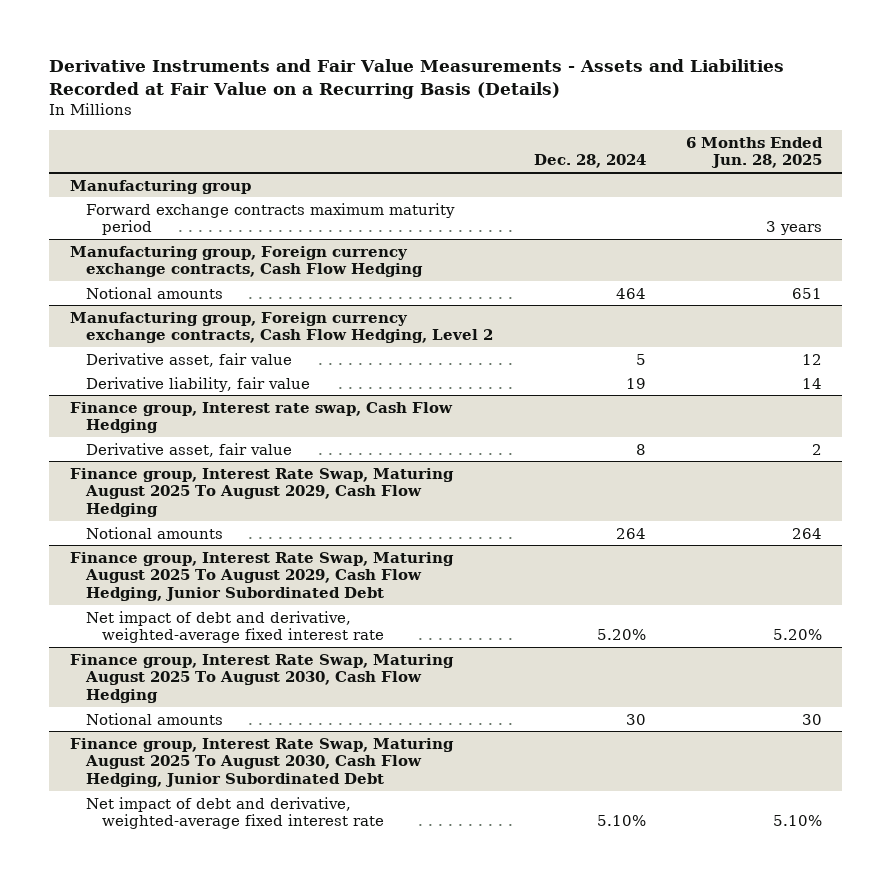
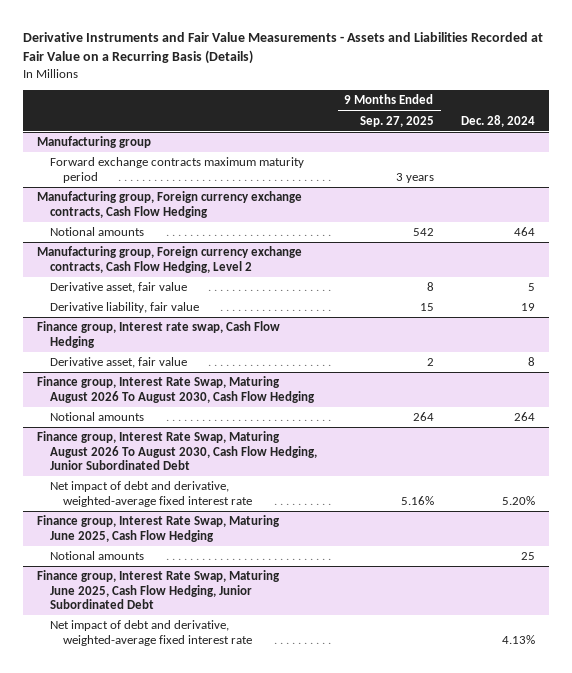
- | Dec. 28, 2024 | 6 Months Ended Jun. 28, 2025
+ | 9 Months Ended Sep. 27, 2025 | Dec. 28, 2024
- Finance group, Interest Rate Swap, Maturing August 2025 To August 2029, Cash Flow Hedging
+ Finance group, Interest Rate Swap, Maturing August 2026 To August 2030, Cash Flow Hedging
- Finance group, Interest Rate Swap, Maturing August 2025 To August 2029, Cash Flow Hedging, Junior Subordinated Debt
+ Finance group, Interest Rate Swap, Maturing August 2026 To August 2030, Cash Flow Hedging, Junior Subordinated Debt
- Finance group, Interest Rate Swap, Maturing August 2025 To August 2030, Cash Flow Hedging
- Notional amounts | 30 | 30
- Finance group, Interest Rate Swap, Maturing August 2025 To August 2030, Cash Flow Hedging, Junior Subordinated Debt
- Net impact of debt and derivative, weighted-average fixed interest rate | 5.10% | 5.10%
+ Finance group, Interest Rate Swap, Maturing June 2025, Cash Flow Hedging
+ Notional amounts | | 25
+ Finance group, Interest Rate Swap, Maturing June 2025, Cash Flow Hedging, Junior Subordinated Debt
+ Net impact of debt and derivative, weighted-average fixed interest rate | | 4.13%

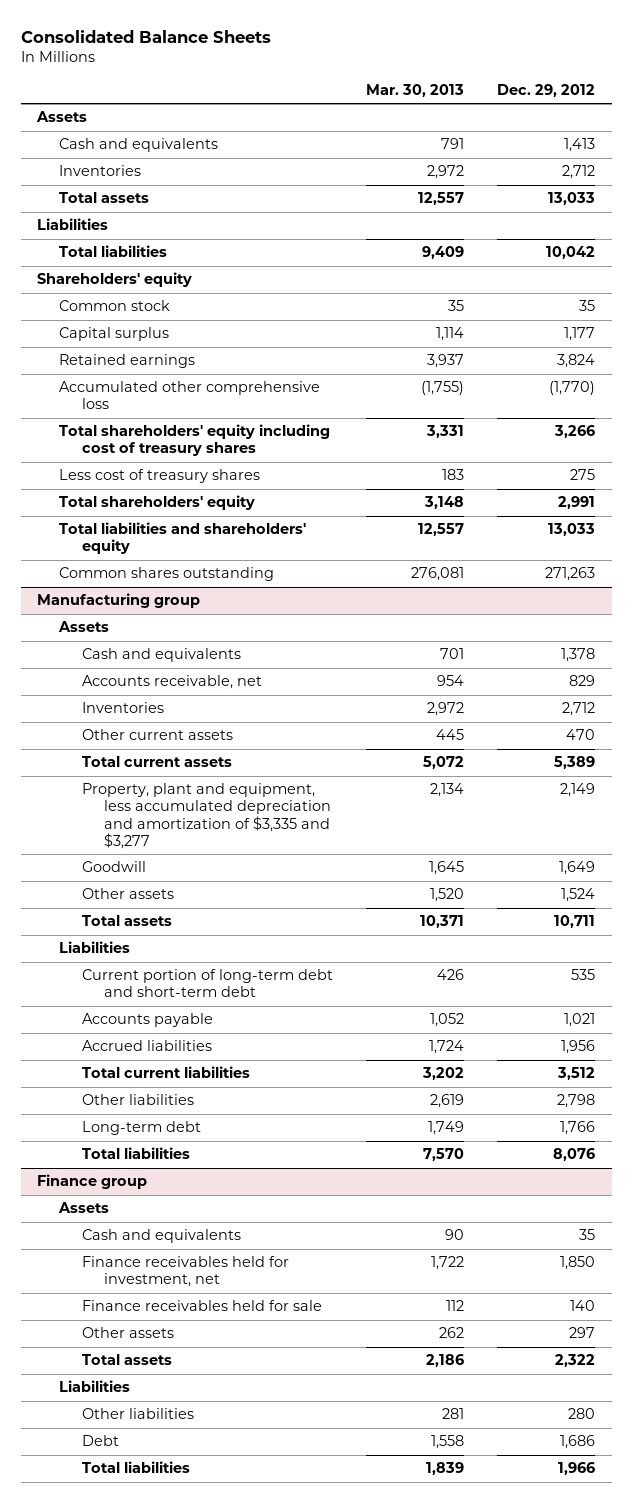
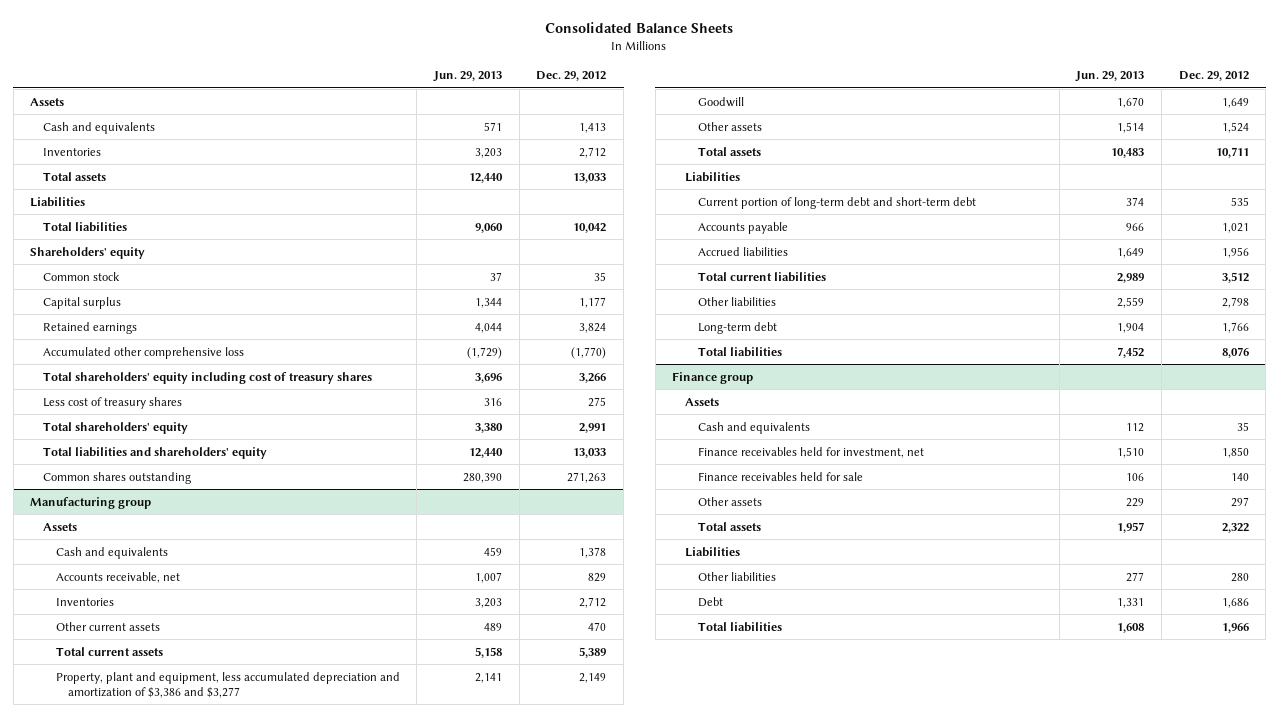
- | Mar. 30, 2013 | Dec. 29, 2012
+ | Jun. 29, 2013 | Dec. 29, 2012
@ Manufacturing group
- Property, plant and equipment, less accumulated depreciation and amortization of $3,335 and $3,277 | 2,134 | 2,149
+ Property, plant and equipment, less accumulated depreciation and amortization of $3,386 and $3,277 | 2,141 | 2,149

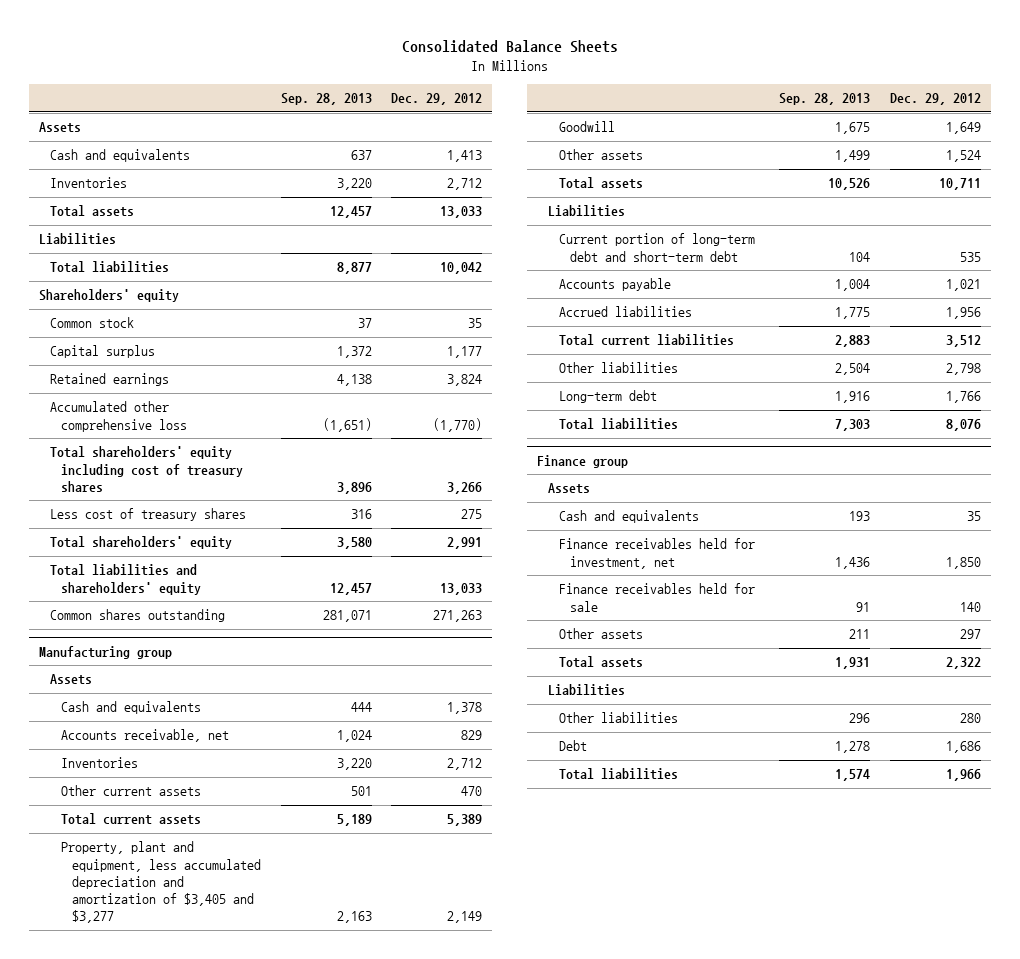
- | Jun. 29, 2013 | Dec. 29, 2012
+ | Sep. 28, 2013 | Dec. 29, 2012
@ Manufacturing group
- Property, plant and equipment, less accumulated depreciation and amortization of $3,386 and $3,277 | 2,141 | 2,149
+ Property, plant and equipment, less accumulated depreciation and amortization of $3,405 and $3,277 | 2,163 | 2,149

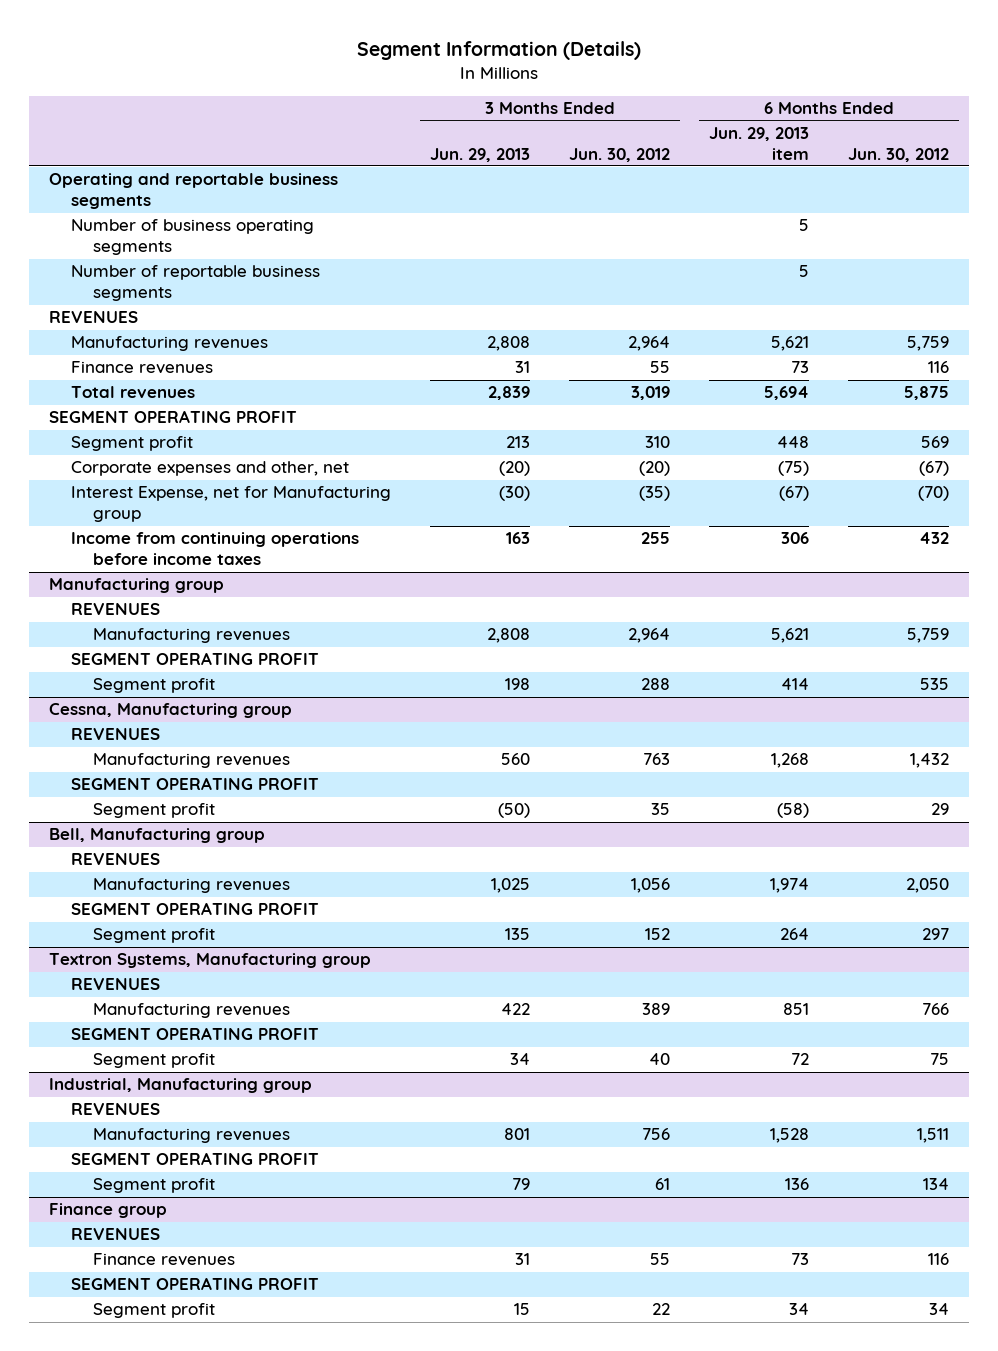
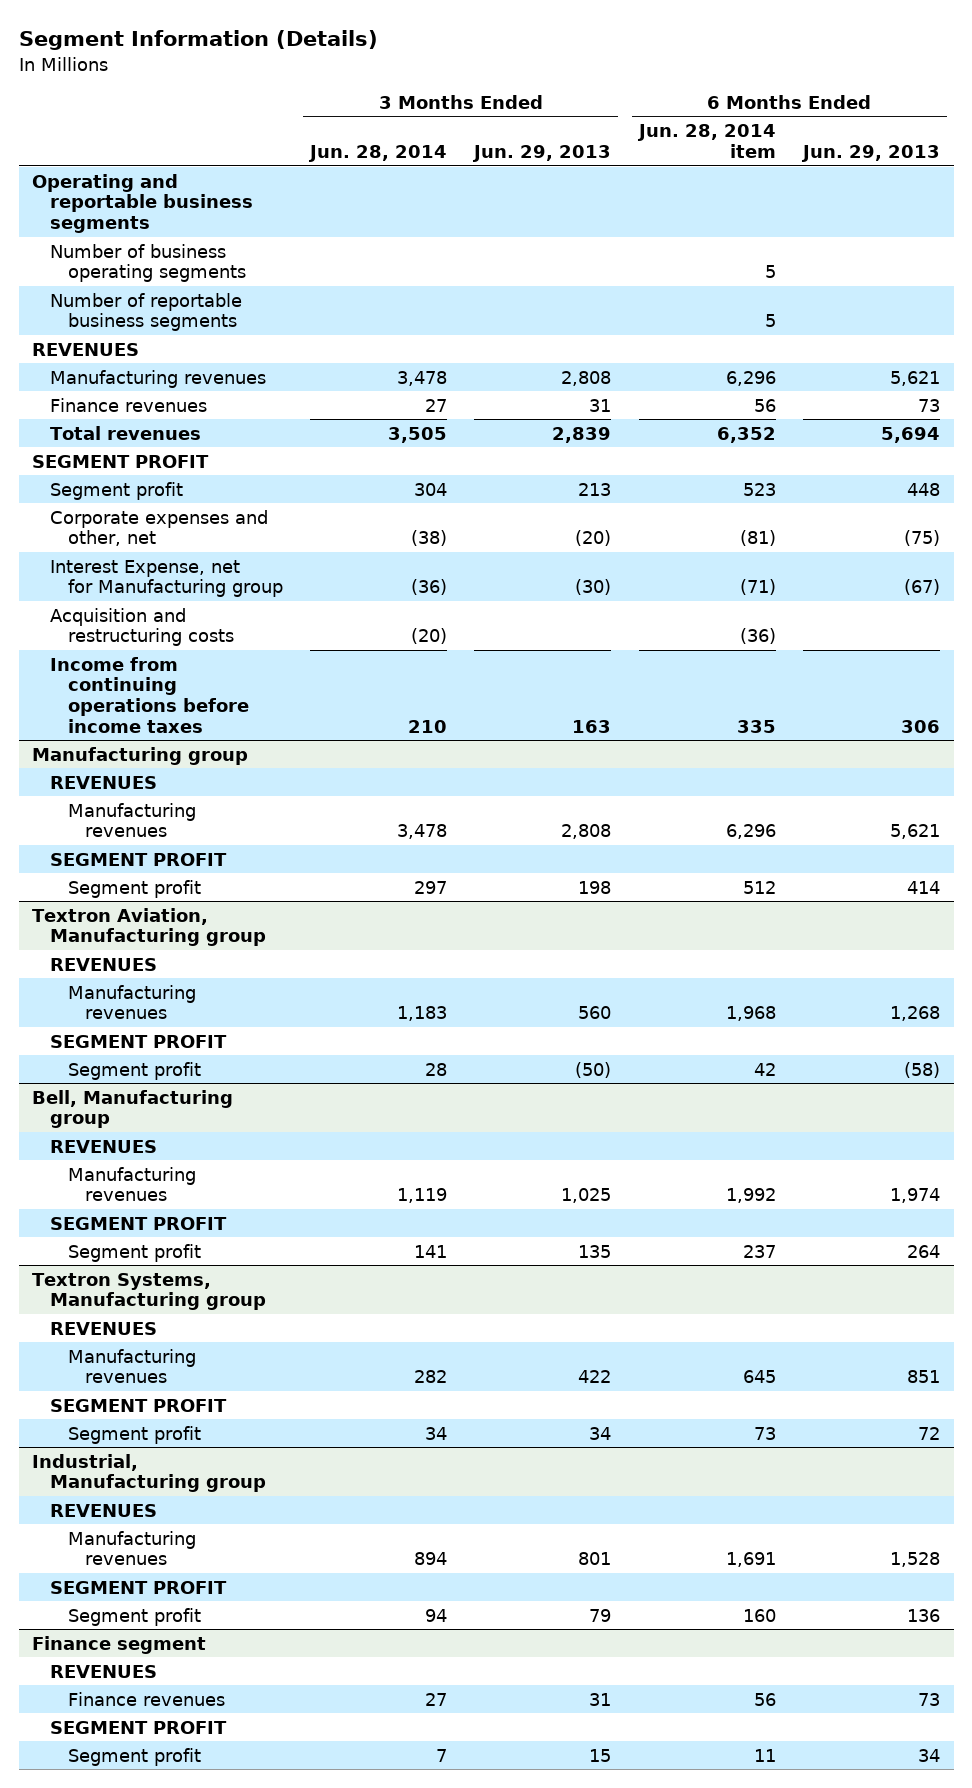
- | 3 Months Ended Jun. 29, 2013 | 3 Months Ended Jun. 30, 2012 | 6 Months Ended Jun. 29, 2013 item | 6 Months Ended Jun. 30, 2012
+ | 3 Months Ended Jun. 28, 2014 | 3 Months Ended Jun. 29, 2013 | 6 Months Ended Jun. 28, 2014 item | 6 Months Ended Jun. 29, 2013
- SEGMENT OPERATING PROFIT
+ SEGMENT PROFIT
+ Acquisition and restructuring costs | (20) | | (36) |
@ Manufacturing group
- SEGMENT OPERATING PROFIT
+ SEGMENT PROFIT
- Cessna, Manufacturing group
+ Textron Aviation, Manufacturing group
- SEGMENT OPERATING PROFIT
+ SEGMENT PROFIT
@ Bell, Manufacturing group
- SEGMENT OPERATING PROFIT
+ SEGMENT PROFIT
@ Textron Systems, Manufacturing group
- SEGMENT OPERATING PROFIT
+ SEGMENT PROFIT
@ Industrial, Manufacturing group
- SEGMENT OPERATING PROFIT
+ SEGMENT PROFIT
- Finance group
+ Finance segment
- SEGMENT OPERATING PROFIT
+ SEGMENT PROFIT

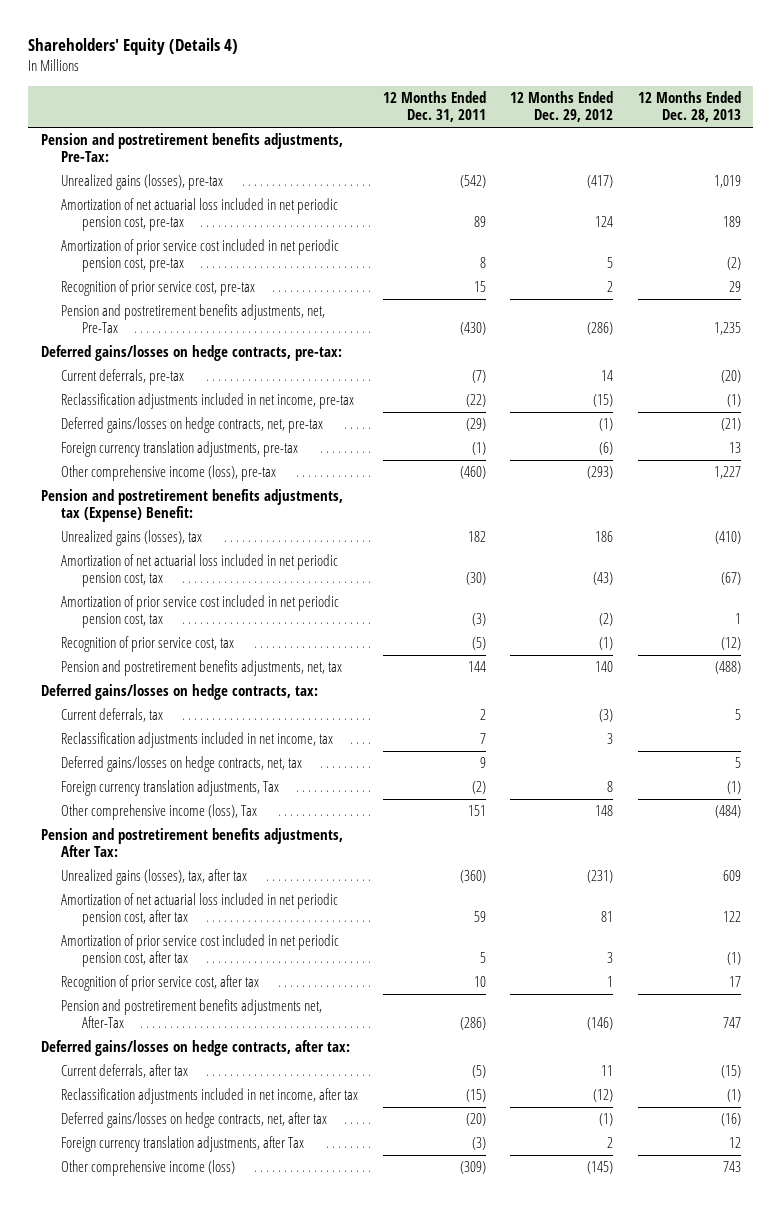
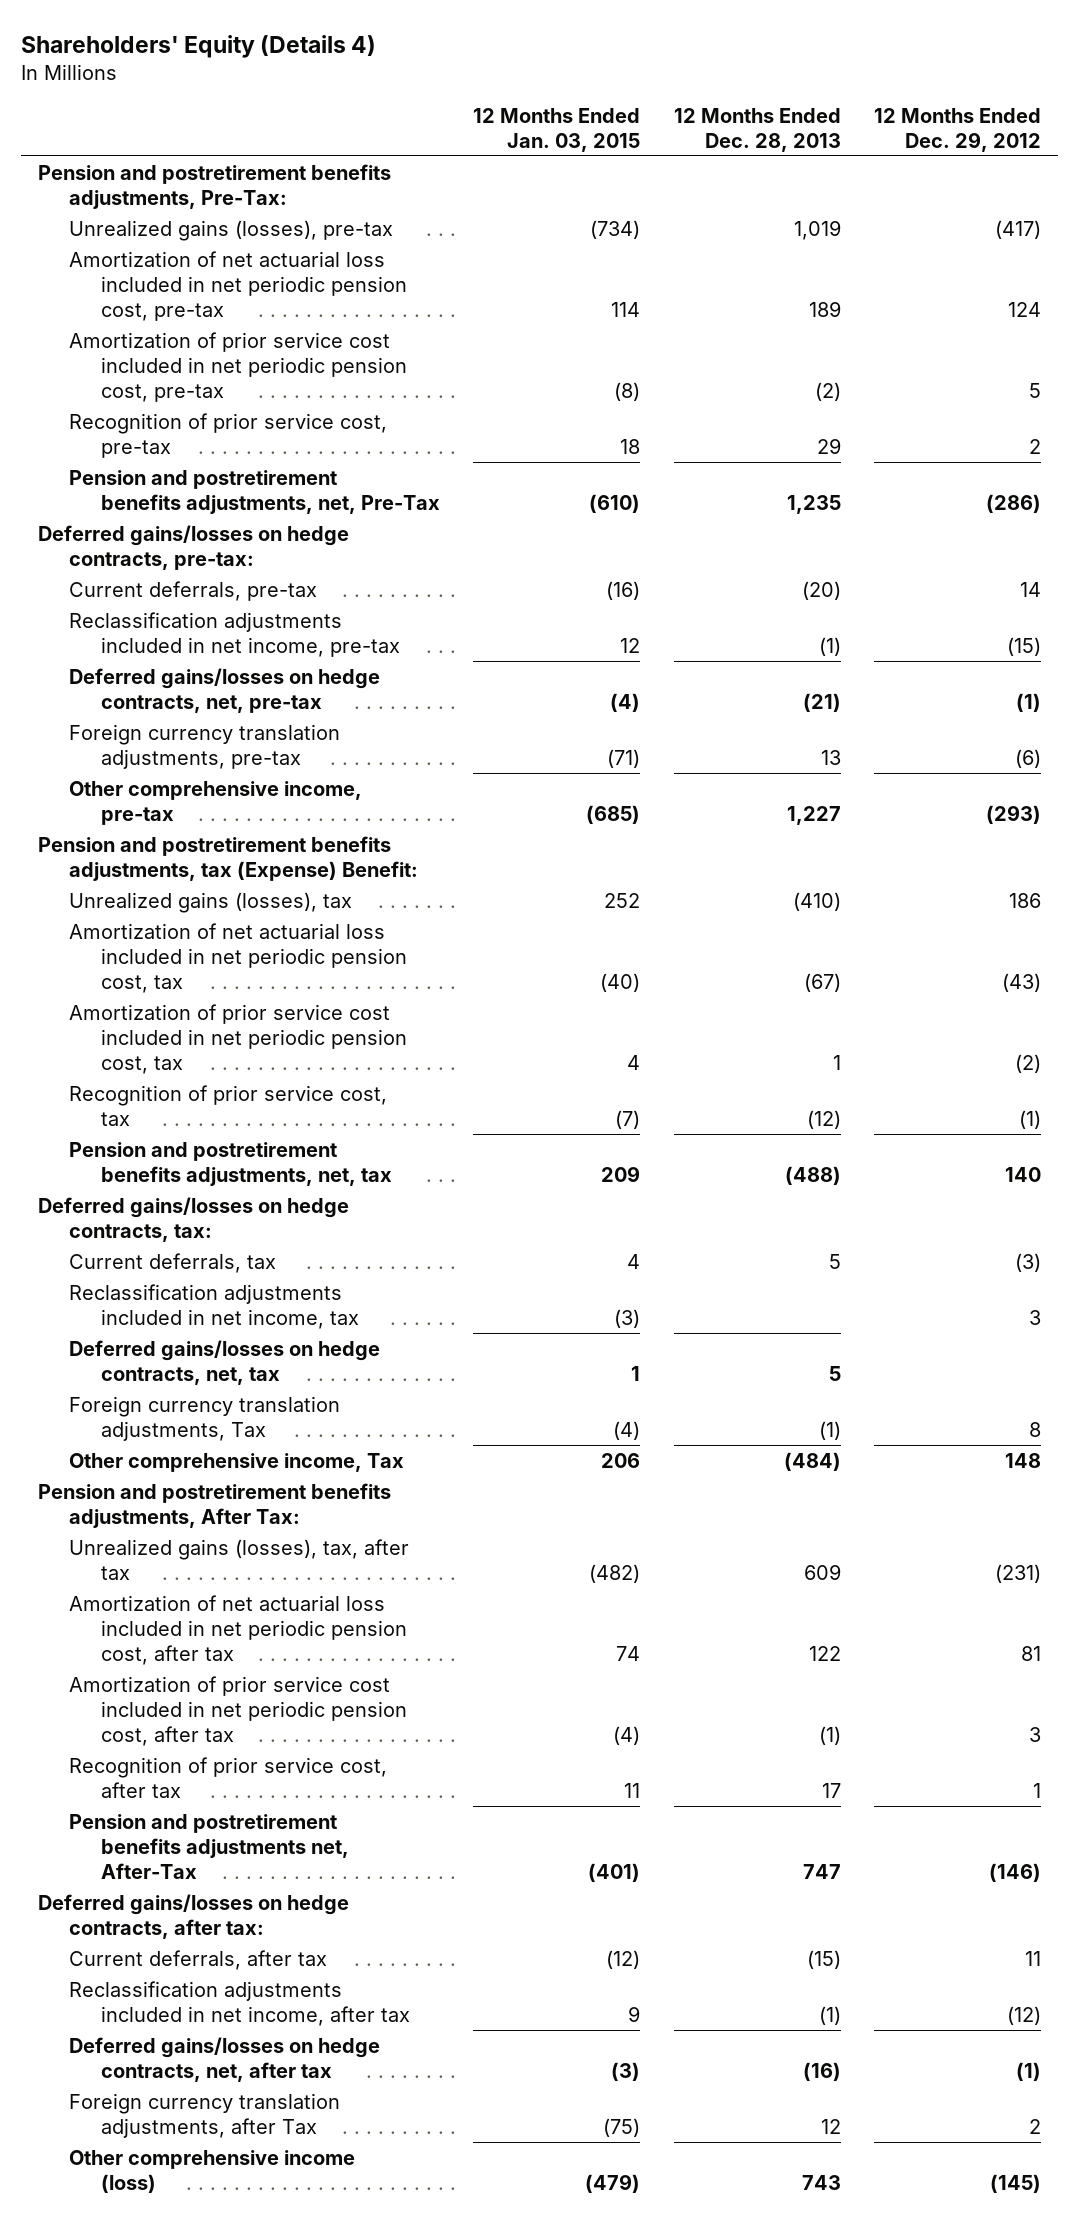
- | 12 Months Ended Dec. 31, 2011 | 12 Months Ended Dec. 29, 2012 | 12 Months Ended Dec. 28, 2013
+ | 12 Months Ended Jan. 03, 2015 | 12 Months Ended Dec. 28, 2013 | 12 Months Ended Dec. 29, 2012
- Other comprehensive income (loss), pre-tax | (460) | (293) | 1,227
+ Other comprehensive income, pre-tax | (685) | 1,227 | (293)
- Other comprehensive income (loss), Tax | 151 | 148 | (484)
+ Other comprehensive income, Tax | 206 | (484) | 148

